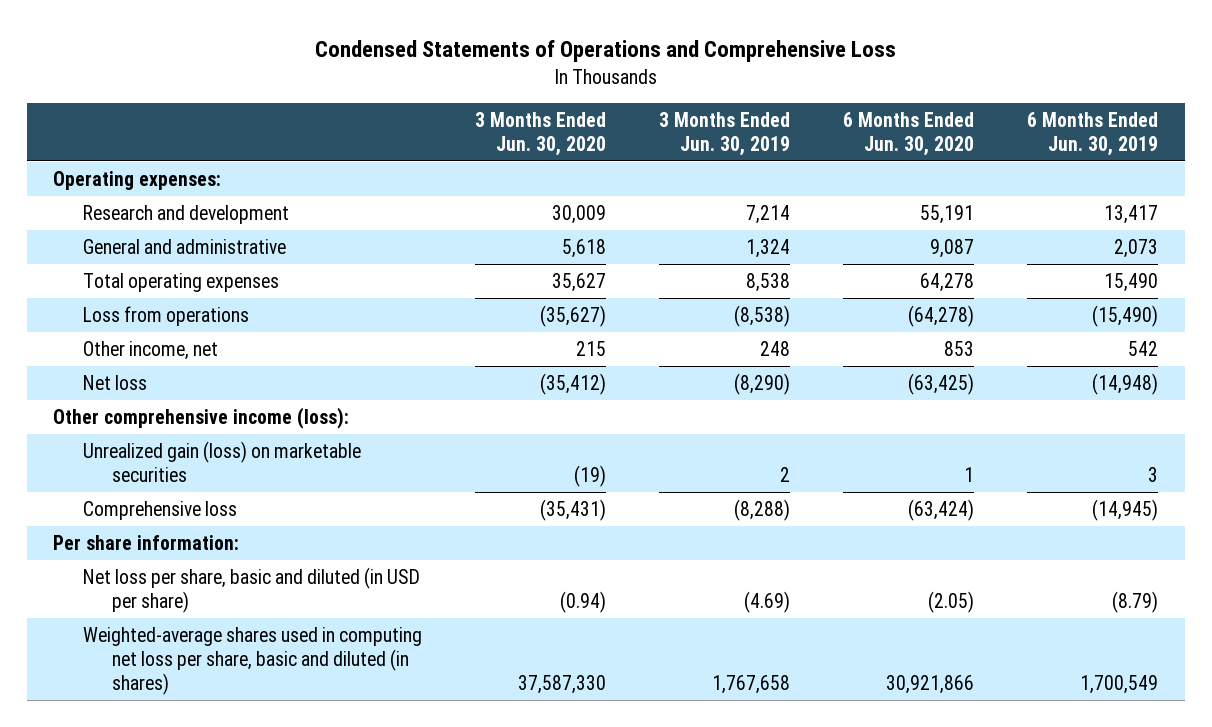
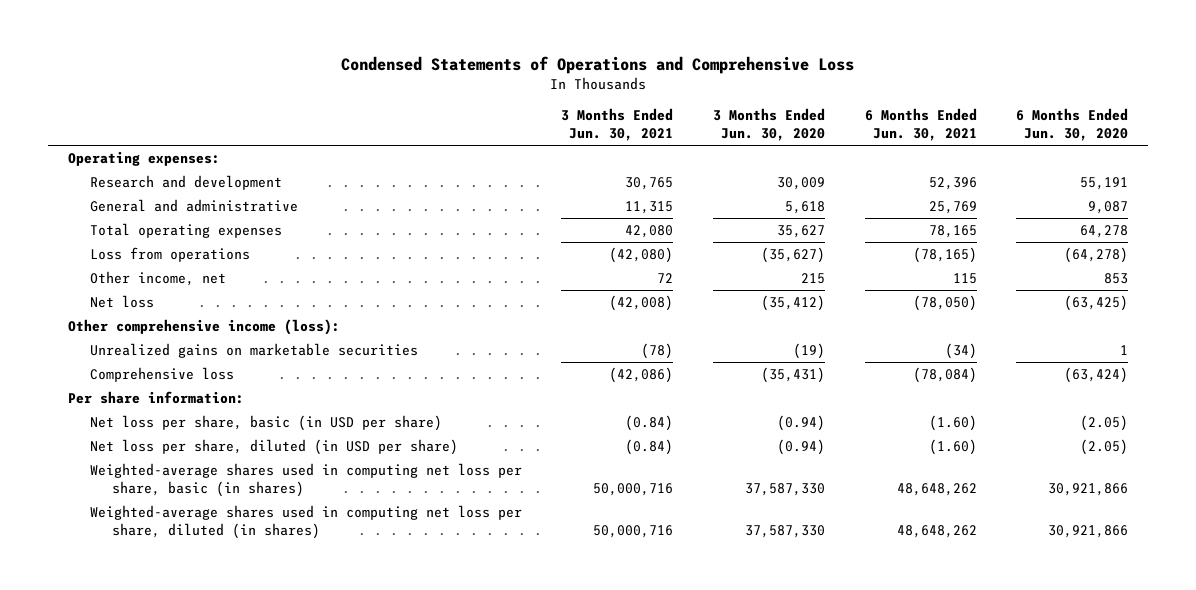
- | 3 Months Ended Jun. 30, 2020 | 3 Months Ended Jun. 30, 2019 | 6 Months Ended Jun. 30, 2020 | 6 Months Ended Jun. 30, 2019
+ | 3 Months Ended Jun. 30, 2021 | 3 Months Ended Jun. 30, 2020 | 6 Months Ended Jun. 30, 2021 | 6 Months Ended Jun. 30, 2020
- Unrealized gain (loss) on marketable securities | (19) | 2 | 1 | 3
+ Unrealized gains on marketable securities | (78) | (19) | (34) | 1
- Net loss per share, basic and diluted (in USD per share) | (0.94) | (4.69) | (2.05) | (8.79)
- Weighted-average shares used in computing net loss per share, basic and diluted (in shares) | 37,587,330 | 1,767,658 | 30,921,866 | 1,700,549
+ Net loss per share, basic (in USD per share) | (0.84) | (0.94) | (1.60) | (2.05)
+ Net loss per share, diluted (in USD per share) | (0.84) | (0.94) | (1.60) | (2.05)
+ Weighted-average shares used in computing net loss per share, basic (in shares) | 50,000,716 | 37,587,330 | 48,648,262 | 30,921,866
+ Weighted-average shares used in computing net loss per share, diluted (in shares) | 50,000,716 | 37,587,330 | 48,648,262 | 30,921,866

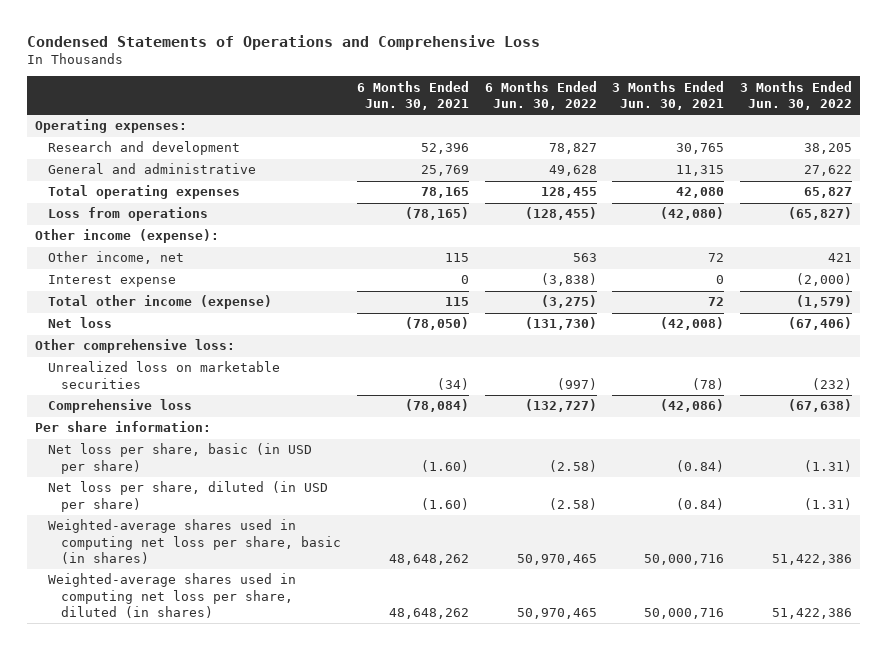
- | 3 Months Ended Jun. 30, 2021 | 3 Months Ended Jun. 30, 2020 | 6 Months Ended Jun. 30, 2021 | 6 Months Ended Jun. 30, 2020
+ | 6 Months Ended Jun. 30, 2021 | 6 Months Ended Jun. 30, 2022 | 3 Months Ended Jun. 30, 2021 | 3 Months Ended Jun. 30, 2022
+ Other income (expense):
+ Interest expense | 0 | (3,838) | 0 | (2,000)
+ Total other income (expense) | 115 | (3,275) | 72 | (1,579)
- Other comprehensive income (loss):
- Unrealized gains on marketable securities | (78) | (19) | (34) | 1
+ Other comprehensive loss:
+ Unrealized loss on marketable securities | (34) | (997) | (78) | (232)

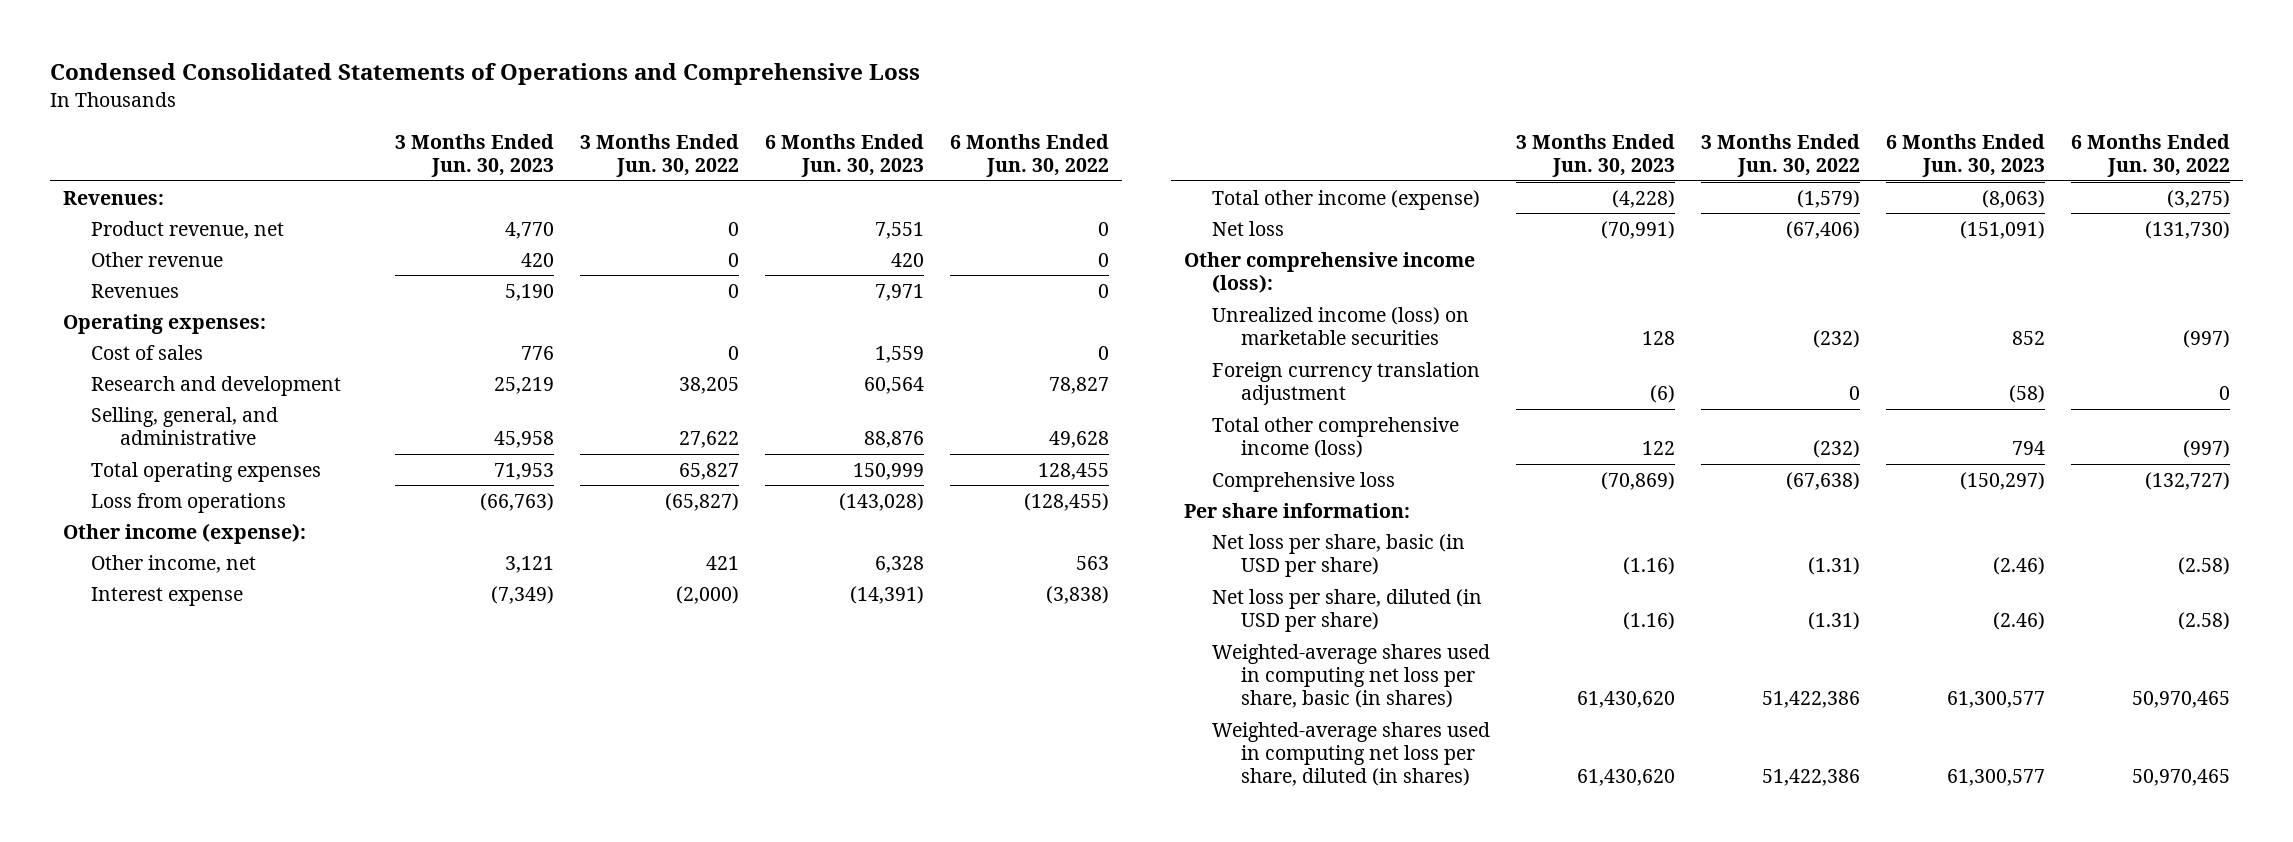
- Condensed Statements of Operations and Comprehensive Loss
+ Condensed Consolidated Statements of Operations and Comprehensive Loss
- | 6 Months Ended Jun. 30, 2021 | 6 Months Ended Jun. 30, 2022 | 3 Months Ended Jun. 30, 2021 | 3 Months Ended Jun. 30, 2022
+ | 3 Months Ended Jun. 30, 2023 | 3 Months Ended Jun. 30, 2022 | 6 Months Ended Jun. 30, 2023 | 6 Months Ended Jun. 30, 2022
+ Revenues:
+ Product revenue, net | 4,770 | 0 | 7,551 | 0
+ Other revenue | 420 | 0 | 420 | 0
+ Revenues | 5,190 | 0 | 7,971 | 0
+ Cost of sales | 776 | 0 | 1,559 | 0
- General and administrative | 25,769 | 49,628 | 11,315 | 27,622
+ Selling, general, and administrative | 45,958 | 27,622 | 88,876 | 49,628
- Other comprehensive loss:
- Unrealized loss on marketable securities | (34) | (997) | (78) | (232)
+ Other comprehensive income (loss):
+ Unrealized income (loss) on marketable securities | 128 | (232) | 852 | (997)
+ Foreign currency translation adjustment | (6) | 0 | (58) | 0
+ Total other comprehensive income (loss) | 122 | (232) | 794 | (997)

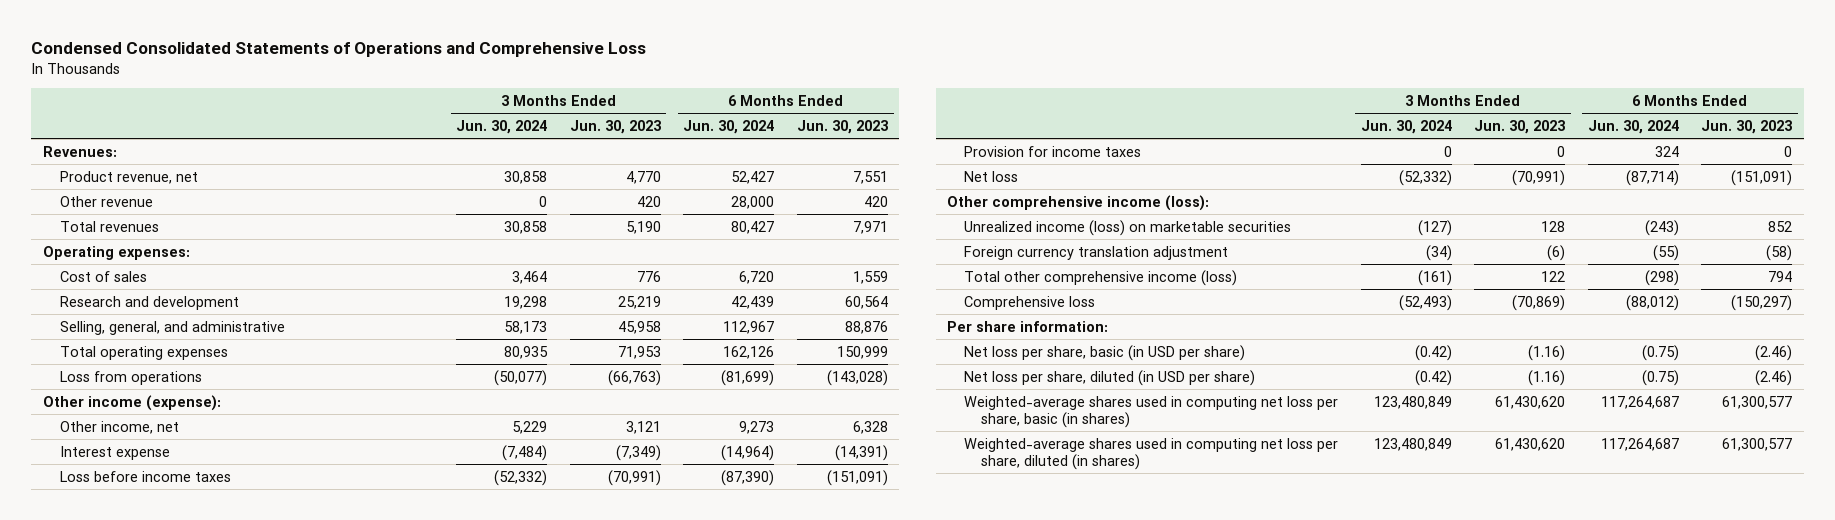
- | 3 Months Ended Jun. 30, 2023 | 3 Months Ended Jun. 30, 2022 | 6 Months Ended Jun. 30, 2023 | 6 Months Ended Jun. 30, 2022
+ | 3 Months Ended Jun. 30, 2024 | 3 Months Ended Jun. 30, 2023 | 6 Months Ended Jun. 30, 2024 | 6 Months Ended Jun. 30, 2023
- Revenues | 5,190 | 0 | 7,971 | 0
+ Total revenues | 30,858 | 5,190 | 80,427 | 7,971
- Total other income (expense) | (4,228) | (1,579) | (8,063) | (3,275)
+ Loss before income taxes | (52,332) | (70,991) | (87,390) | (151,091)
+ Provision for income taxes | 0 | 0 | 324 | 0

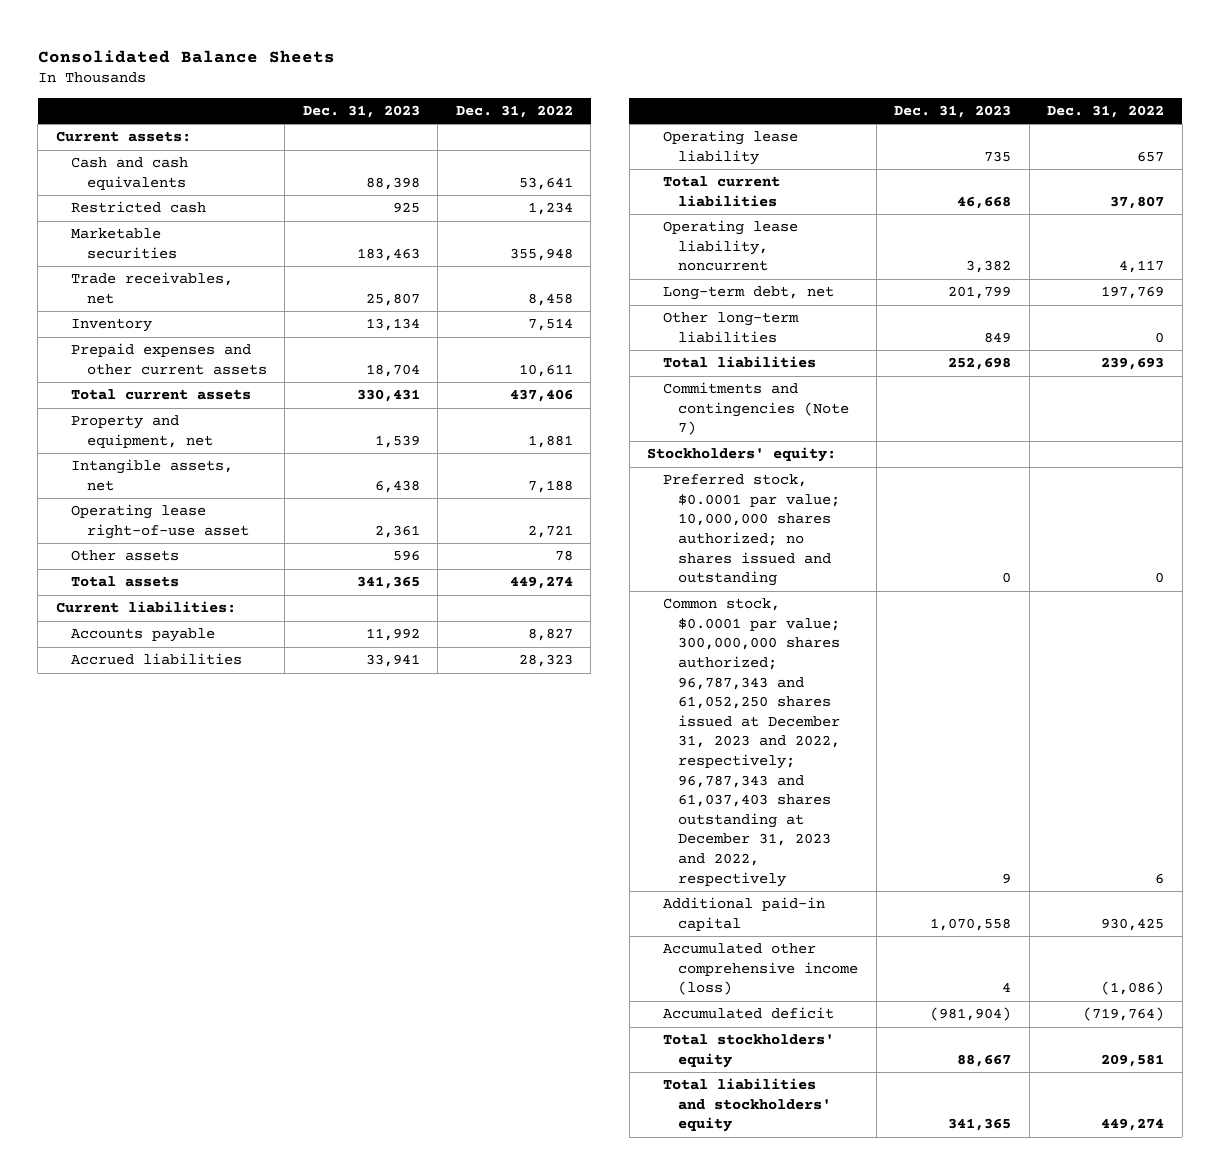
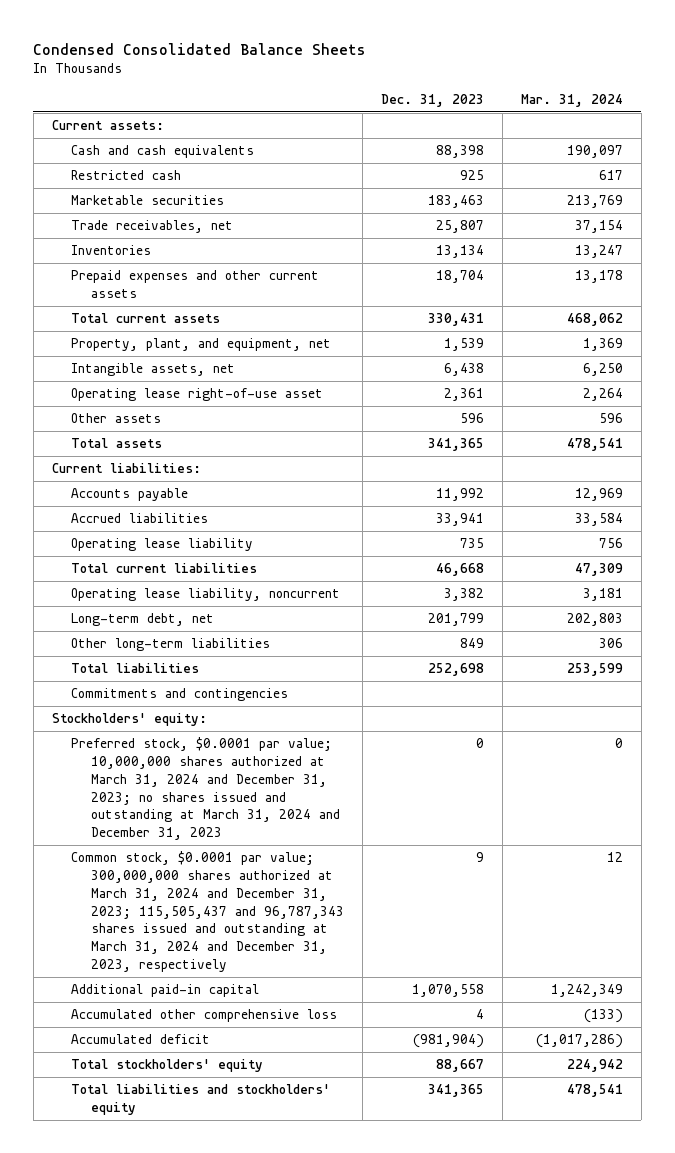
- Consolidated Balance Sheets
+ Condensed Consolidated Balance Sheets
- | Dec. 31, 2023 | Dec. 31, 2022
+ | Dec. 31, 2023 | Mar. 31, 2024
- Inventory | 13,134 | 7,514
+ Inventories | 13,134 | 13,247
- Property and equipment, net | 1,539 | 1,881
+ Property, plant, and equipment, net | 1,539 | 1,369
- Commitments and contingencies (Note 7)
+ Commitments and contingencies
- Preferred stock, $0.0001 par value; 10,000,000 shares authorized; no shares issued and outstanding | 0 | 0
- Common stock, $0.0001 par value; 300,000,000 shares authorized; 96,787,343 and 61,052,250 shares issued at December 31, 2023 and 2022, respectively; 96,787,343 and 61,037,403 shares outstanding at December 31, 2023 and 2022, respectively | 9 | 6
+ Preferred stock, $0.0001 par value; 10,000,000 shares authorized at March 31, 2024 and December 31, 2023; no shares issued and outstanding at March 31, 2024 and December 31, 2023 | 0 | 0
+ Common stock, $0.0001 par value; 300,000,000 shares authorized at March 31, 2024 and December 31, 2023; 115,505,437 and 96,787,343 shares issued and outstanding at March 31, 2024 and December 31, 2023, respectively | 9 | 12
- Accumulated other comprehensive income (loss) | 4 | (1,086)
+ Accumulated other comprehensive loss | 4 | (133)

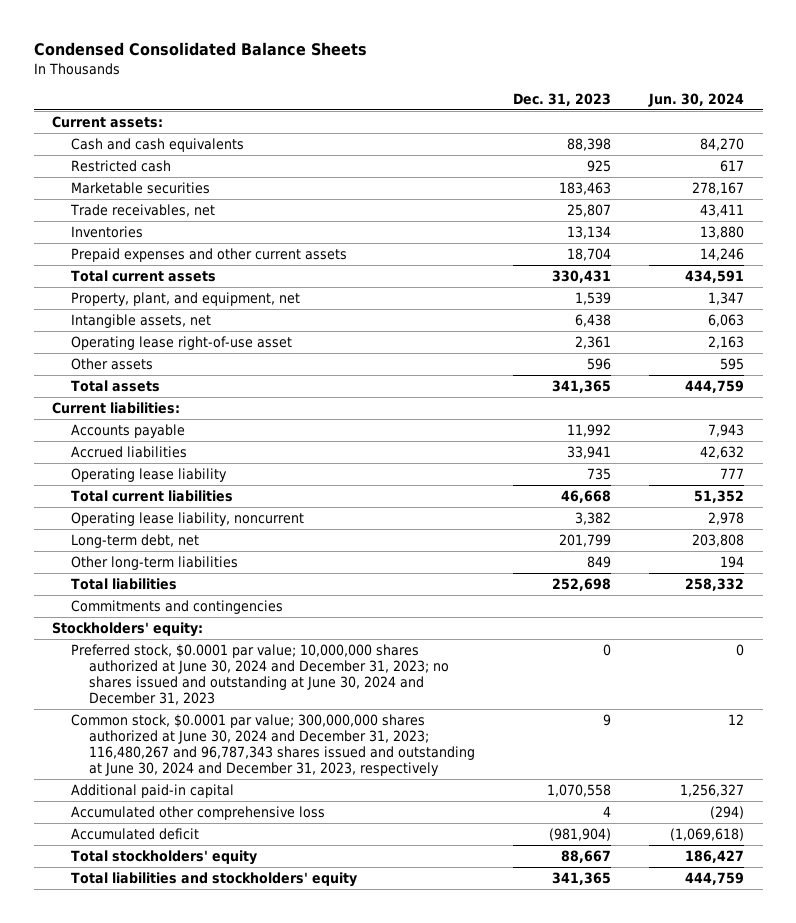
- | Dec. 31, 2023 | Mar. 31, 2024
+ | Dec. 31, 2023 | Jun. 30, 2024
- Preferred stock, $0.0001 par value; 10,000,000 shares authorized at March 31, 2024 and December 31, 2023; no shares issued and outstanding at March 31, 2024 and December 31, 2023 | 0 | 0
- Common stock, $0.0001 par value; 300,000,000 shares authorized at March 31, 2024 and December 31, 2023; 115,505,437 and 96,787,343 shares issued and outstanding at March 31, 2024 and December 31, 2023, respectively | 9 | 12
+ Preferred stock, $0.0001 par value; 10,000,000 shares authorized at June 30, 2024 and December 31, 2023; no shares issued and outstanding at June 30, 2024 and December 31, 2023 | 0 | 0
+ Common stock, $0.0001 par value; 300,000,000 shares authorized at June 30, 2024 and December 31, 2023; 116,480,267 and 96,787,343 shares issued and outstanding at June 30, 2024 and December 31, 2023, respectively | 9 | 12

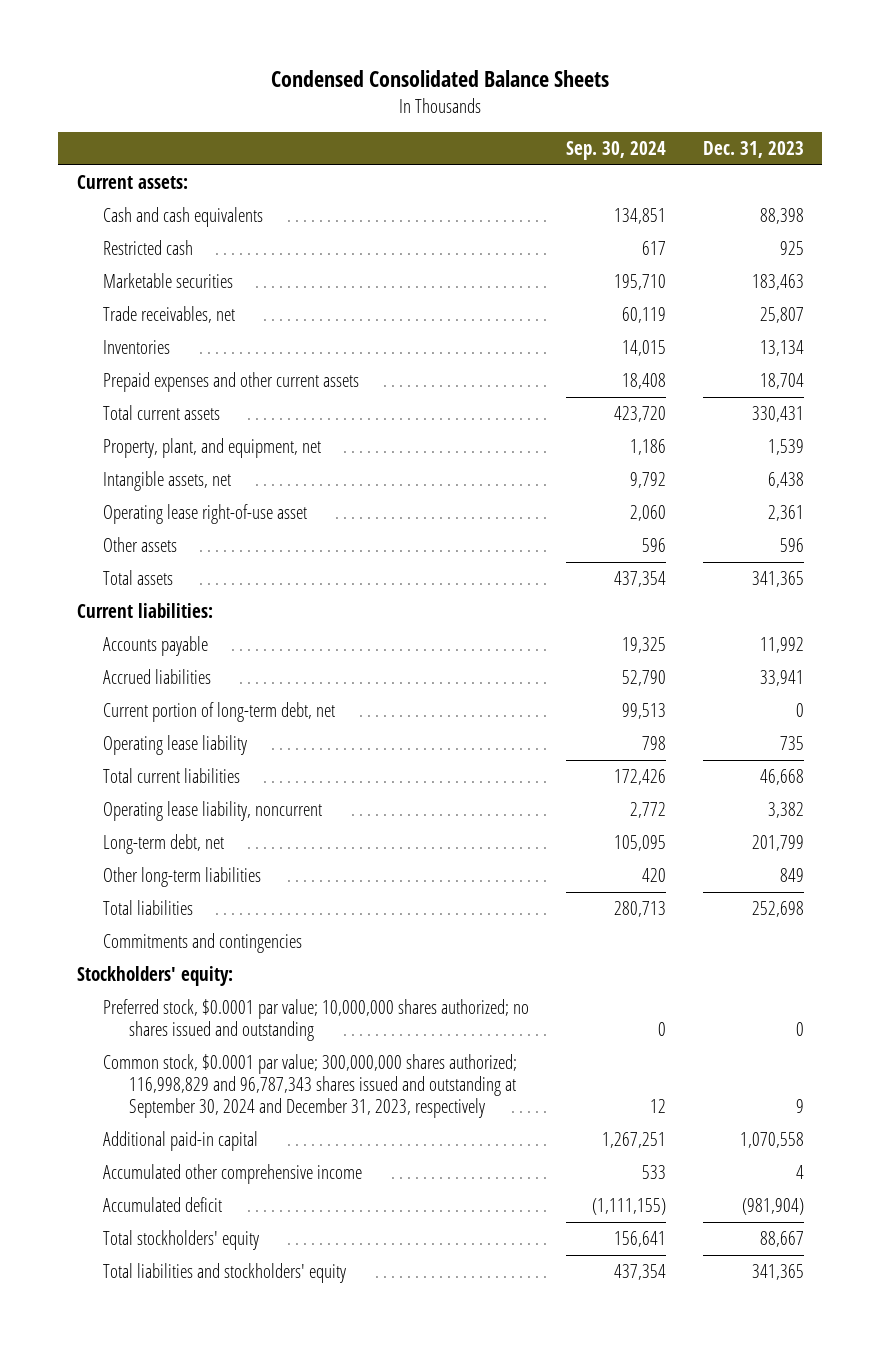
- | Dec. 31, 2023 | Jun. 30, 2024
+ | Sep. 30, 2024 | Dec. 31, 2023
+ Current portion of long-term debt, net | 99,513 | 0
- Preferred stock, $0.0001 par value; 10,000,000 shares authorized at June 30, 2024 and December 31, 2023; no shares issued and outstanding at June 30, 2024 and December 31, 2023 | 0 | 0
- Common stock, $0.0001 par value; 300,000,000 shares authorized at June 30, 2024 and December 31, 2023; 116,480,267 and 96,787,343 shares issued and outstanding at June 30, 2024 and December 31, 2023, respectively | 9 | 12
+ Preferred stock, $0.0001 par value; 10,000,000 shares authorized; no shares issued and outstanding | 0 | 0
+ Common stock, $0.0001 par value; 300,000,000 shares authorized; 116,998,829 and 96,787,343 shares issued and outstanding at September 30, 2024 and December 31, 2023, respectively | 12 | 9
- Accumulated other comprehensive loss | 4 | (294)
+ Accumulated other comprehensive income | 533 | 4

